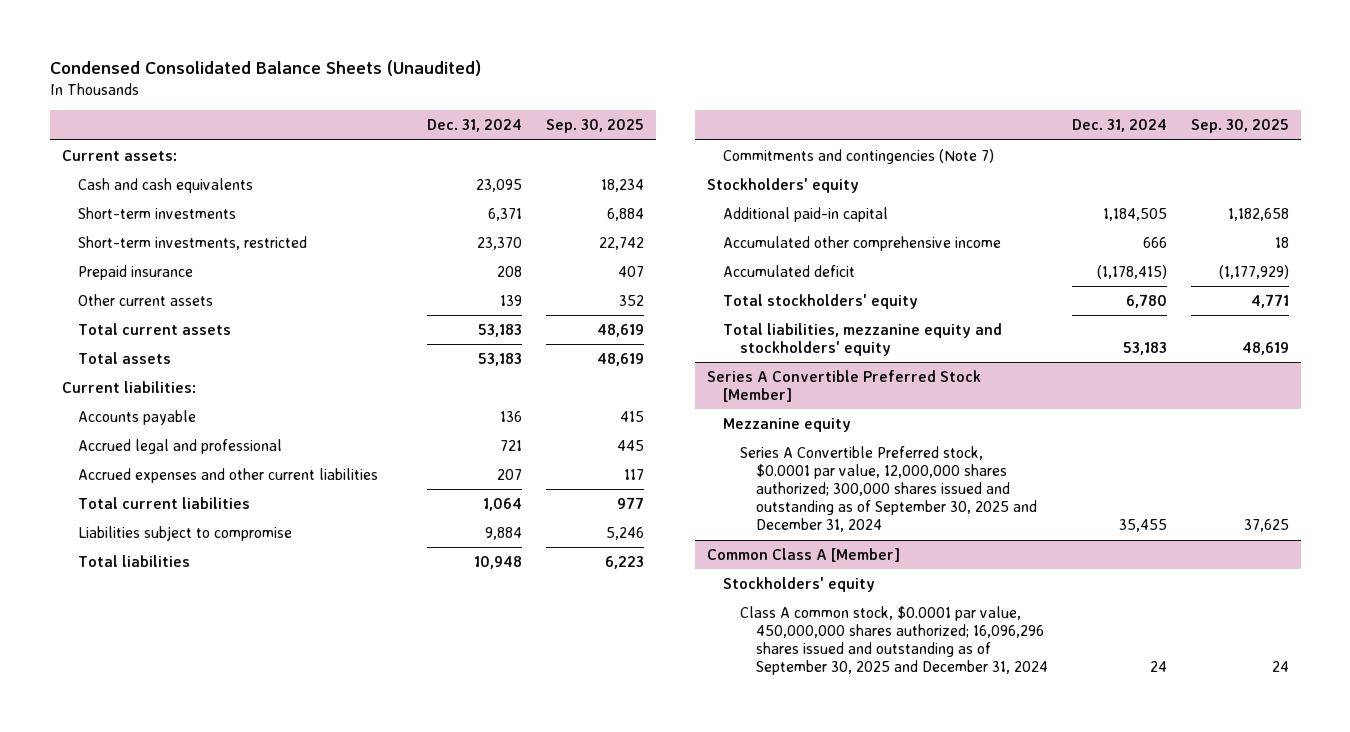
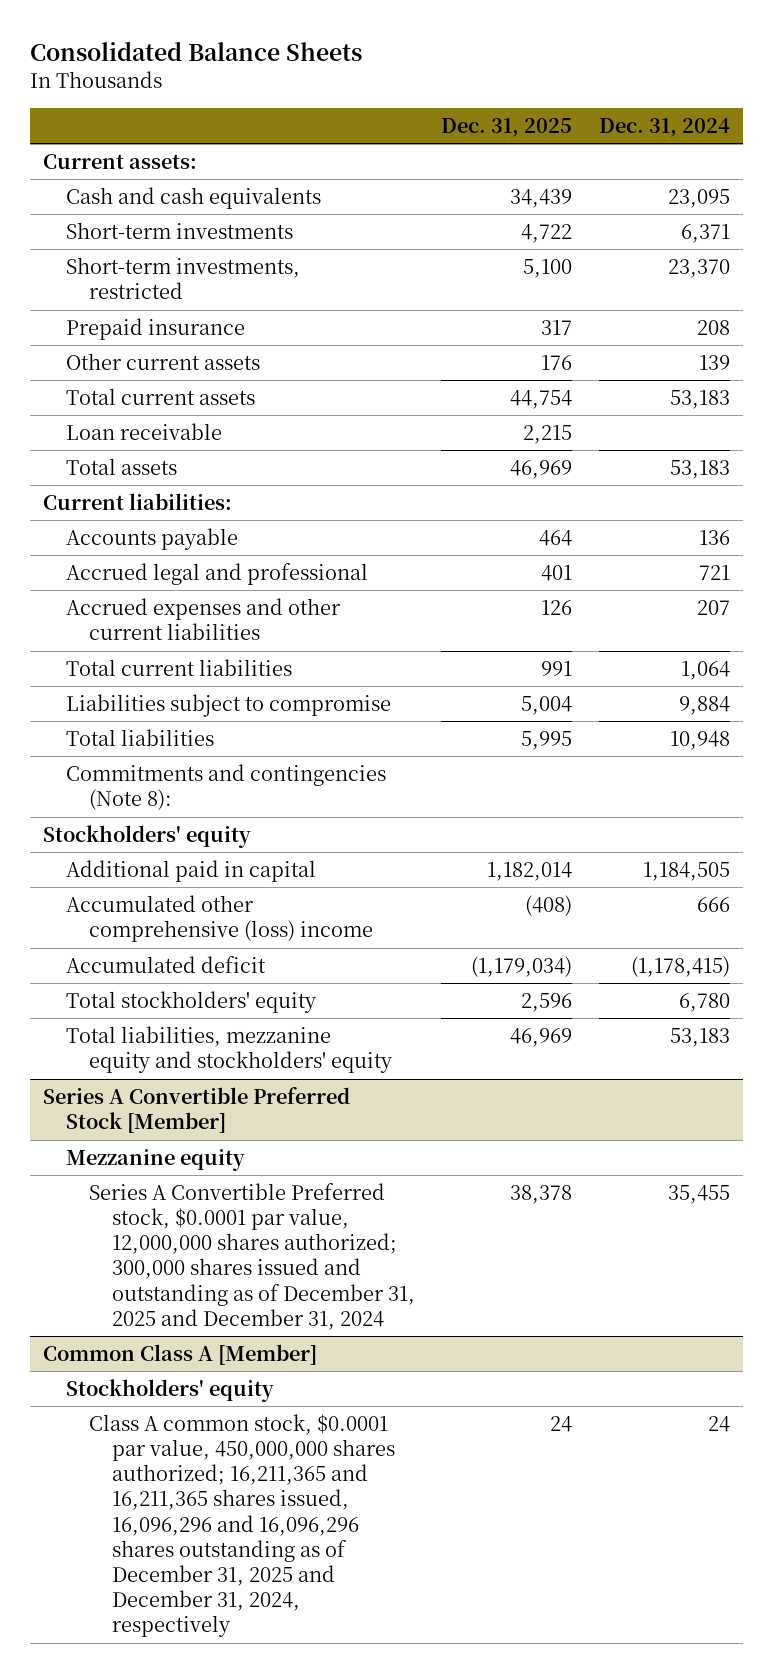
- Condensed Consolidated Balance Sheets (Unaudited)
+ Consolidated Balance Sheets
- | Dec. 31, 2024 | Sep. 30, 2025
+ | Dec. 31, 2025 | Dec. 31, 2024
+ Loan receivable | 2,215 |
- Commitments and contingencies (Note 7)
+ Commitments and contingencies (Note 8):
- Additional paid-in capital | 1,184,505 | 1,182,658
- Accumulated other comprehensive income | 666 | 18
+ Additional paid in capital | 1,182,014 | 1,184,505
+ Accumulated other comprehensive (loss) income | (408) | 666
@ Series A Convertible Preferred Stock [Member]
- Series A Convertible Preferred stock, $0.0001 par value, 12,000,000 shares authorized; 300,000 shares issued and outstanding as of September 30, 2025 and December 31, 2024 | 35,455 | 37,625
+ Series A Convertible Preferred stock, $0.0001 par value, 12,000,000 shares authorized; 300,000 shares issued and outstanding as of December 31, 2025 and December 31, 2024 | 38,378 | 35,455
@ Common Class A [Member]
- Class A common stock, $0.0001 par value, 450,000,000 shares authorized; 16,096,296 shares issued and outstanding as of September 30, 2025 and December 31, 2024 | 24 | 24
+ Class A common stock, $0.0001 par value, 450,000,000 shares authorized; 16,211,365 and 16,211,365 shares issued, 16,096,296 and 16,096,296 shares outstanding as of December 31, 2025 and December 31, 2024, respectively | 24 | 24

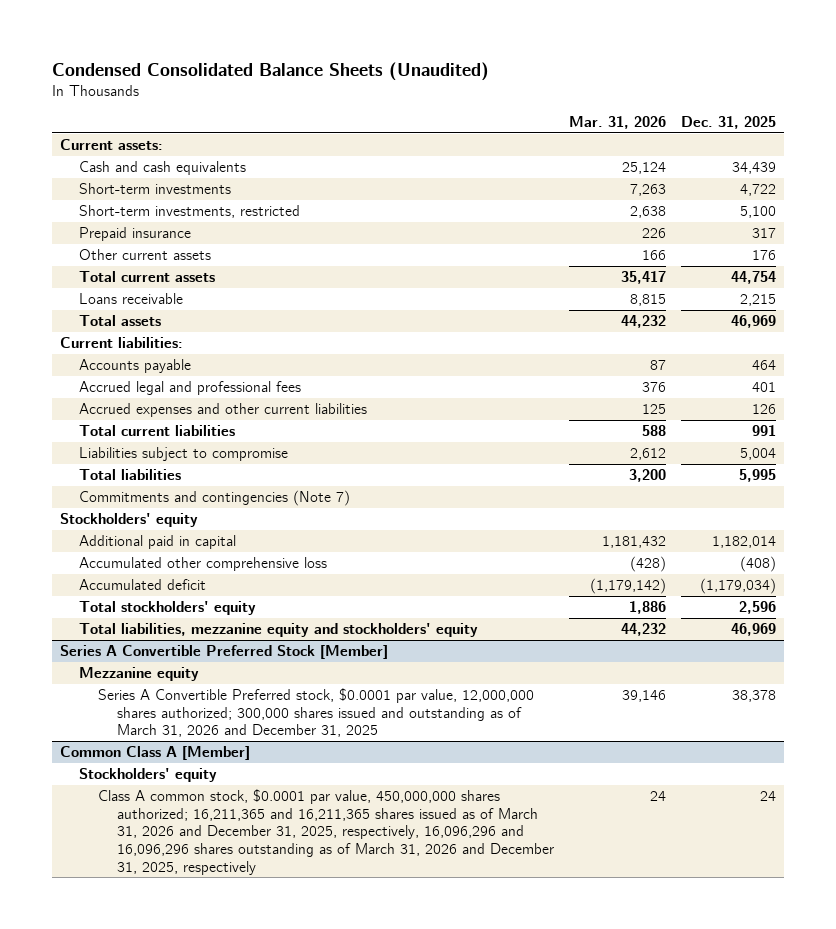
- Consolidated Balance Sheets
+ Condensed Consolidated Balance Sheets (Unaudited)
- | Dec. 31, 2025 | Dec. 31, 2024
+ | Mar. 31, 2026 | Dec. 31, 2025
- Loan receivable | 2,215 |
+ Loans receivable | 8,815 | 2,215
- Accrued legal and professional | 401 | 721
+ Accrued legal and professional fees | 376 | 401
- Commitments and contingencies (Note 8):
+ Commitments and contingencies (Note 7)
- Accumulated other comprehensive (loss) income | (408) | 666
+ Accumulated other comprehensive loss | (428) | (408)
@ Series A Convertible Preferred Stock [Member]
- Series A Convertible Preferred stock, $0.0001 par value, 12,000,000 shares authorized; 300,000 shares issued and outstanding as of December 31, 2025 and December 31, 2024 | 38,378 | 35,455
+ Series A Convertible Preferred stock, $0.0001 par value, 12,000,000 shares authorized; 300,000 shares issued and outstanding as of March 31, 2026 and December 31, 2025 | 39,146 | 38,378
@ Common Class A [Member]
- Class A common stock, $0.0001 par value, 450,000,000 shares authorized; 16,211,365 and 16,211,365 shares issued, 16,096,296 and 16,096,296 shares outstanding as of December 31, 2025 and December 31, 2024, respectively | 24 | 24
+ Class A common stock, $0.0001 par value, 450,000,000 shares authorized; 16,211,365 and 16,211,365 shares issued as of March 31, 2026 and December 31, 2025, respectively, 16,096,296 and 16,096,296 shares outstanding as of March 31, 2026 and December 31, 2025, respectively | 24 | 24

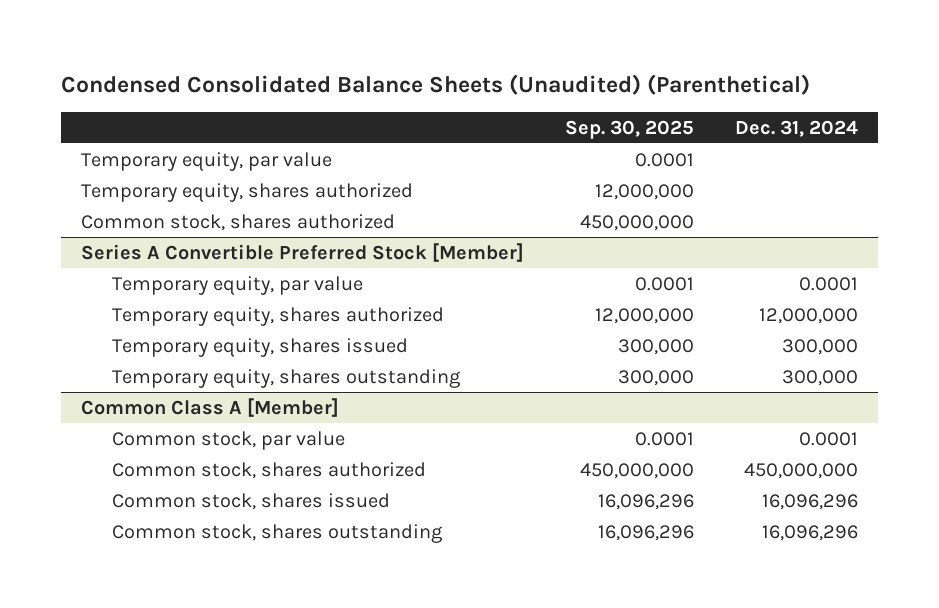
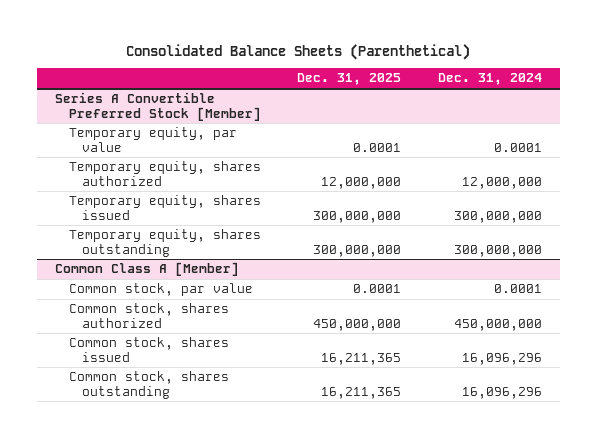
- Condensed Consolidated Balance Sheets (Unaudited) (Parenthetical)
+ Consolidated Balance Sheets (Parenthetical)
- | Sep. 30, 2025 | Dec. 31, 2024
+ | Dec. 31, 2025 | Dec. 31, 2024
- Temporary equity, par value | 0.0001 |
- Temporary equity, shares authorized | 12,000,000 |
- Common stock, shares authorized | 450,000,000 |
@ Series A Convertible Preferred Stock [Member]
- Temporary equity, shares issued | 300,000 | 300,000
- Temporary equity, shares outstanding | 300,000 | 300,000
+ Temporary equity, shares issued | 300,000,000 | 300,000,000
+ Temporary equity, shares outstanding | 300,000,000 | 300,000,000

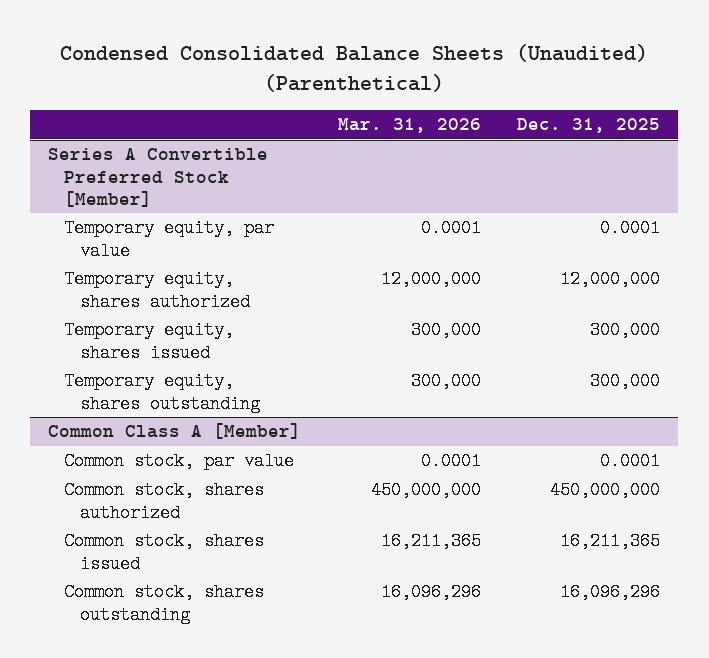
- Consolidated Balance Sheets (Parenthetical)
+ Condensed Consolidated Balance Sheets (Unaudited) (Parenthetical)
- | Dec. 31, 2025 | Dec. 31, 2024
+ | Mar. 31, 2026 | Dec. 31, 2025
@ Series A Convertible Preferred Stock [Member]
- Temporary equity, shares issued | 300,000,000 | 300,000,000
- Temporary equity, shares outstanding | 300,000,000 | 300,000,000
+ Temporary equity, shares issued | 300,000 | 300,000
+ Temporary equity, shares outstanding | 300,000 | 300,000
@ Common Class A [Member]
- Common stock, shares outstanding | 16,211,365 | 16,096,296
+ Common stock, shares outstanding | 16,096,296 | 16,096,296

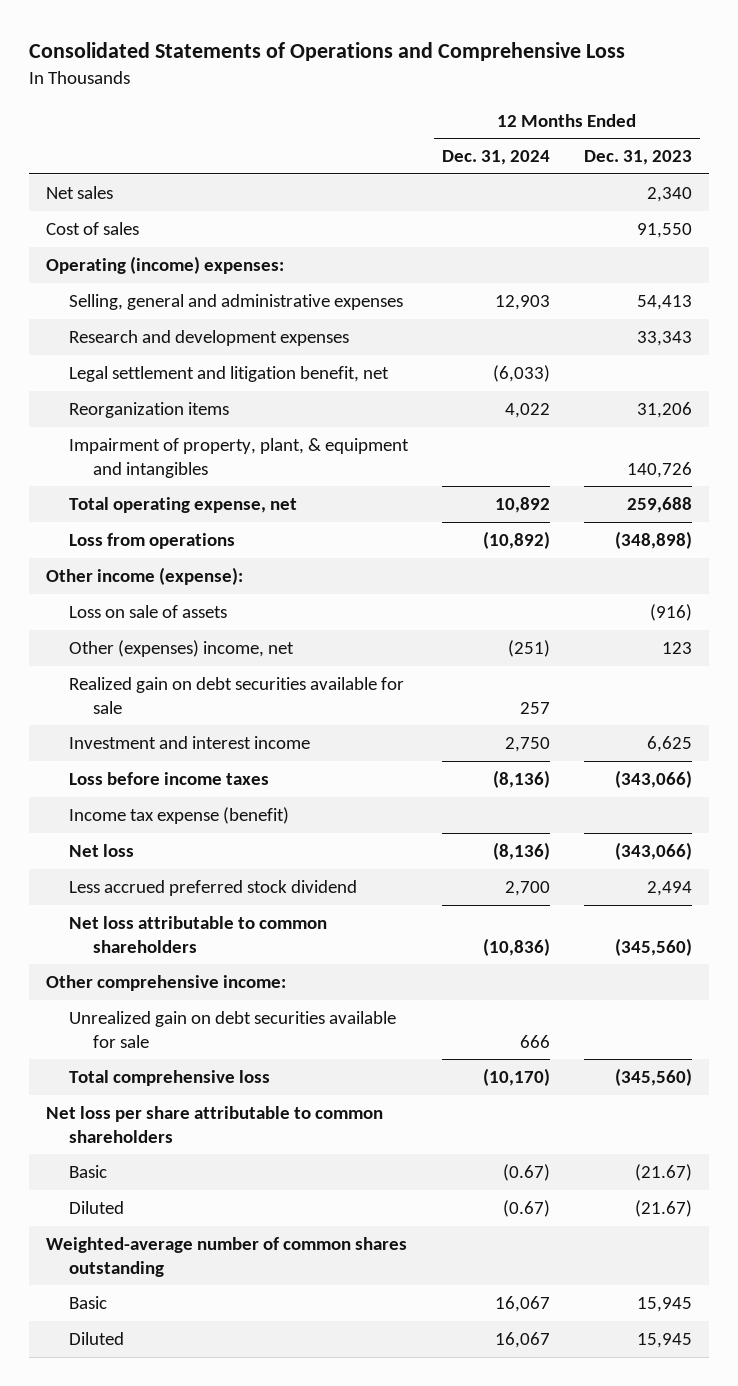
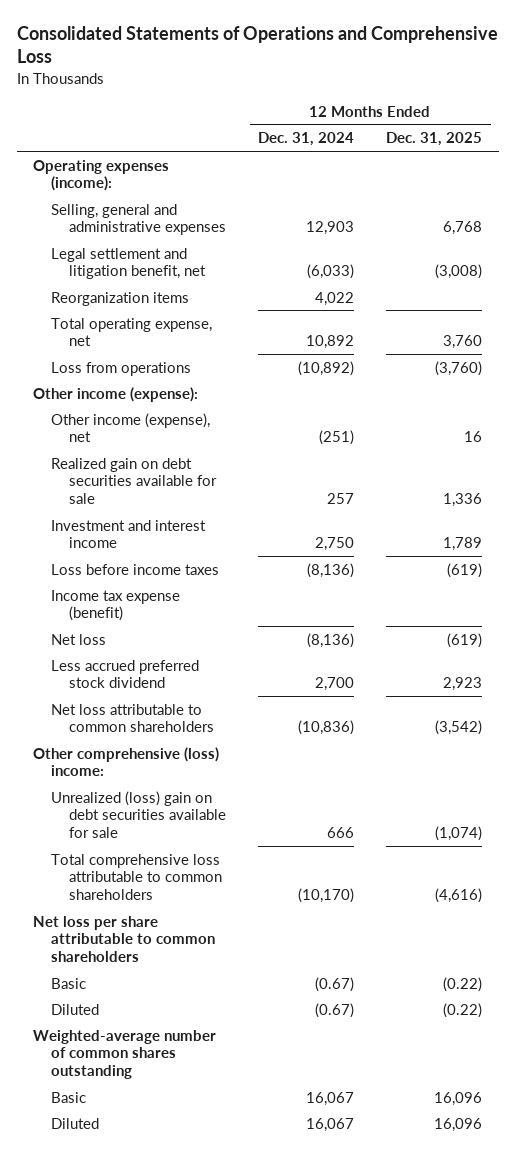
- | 12 Months Ended Dec. 31, 2024 | 12 Months Ended Dec. 31, 2023
+ | 12 Months Ended Dec. 31, 2024 | 12 Months Ended Dec. 31, 2025
- Net sales | | 2,340
- Cost of sales | | 91,550
- Operating (income) expenses:
+ Operating expenses (income):
- Research and development expenses | | 33,343
- Impairment of property, plant, & equipment and intangibles | | 140,726
- Loss on sale of assets | | (916)
- Other (expenses) income, net | (251) | 123
+ Other income (expense), net | (251) | 16
- Other comprehensive income:
- Unrealized gain on debt securities available for sale | 666 |
- Total comprehensive loss | (10,170) | (345,560)
+ Other comprehensive (loss) income:
+ Unrealized (loss) gain on debt securities available for sale | 666 | (1,074)
+ Total comprehensive loss attributable to common shareholders | (10,170) | (4,616)

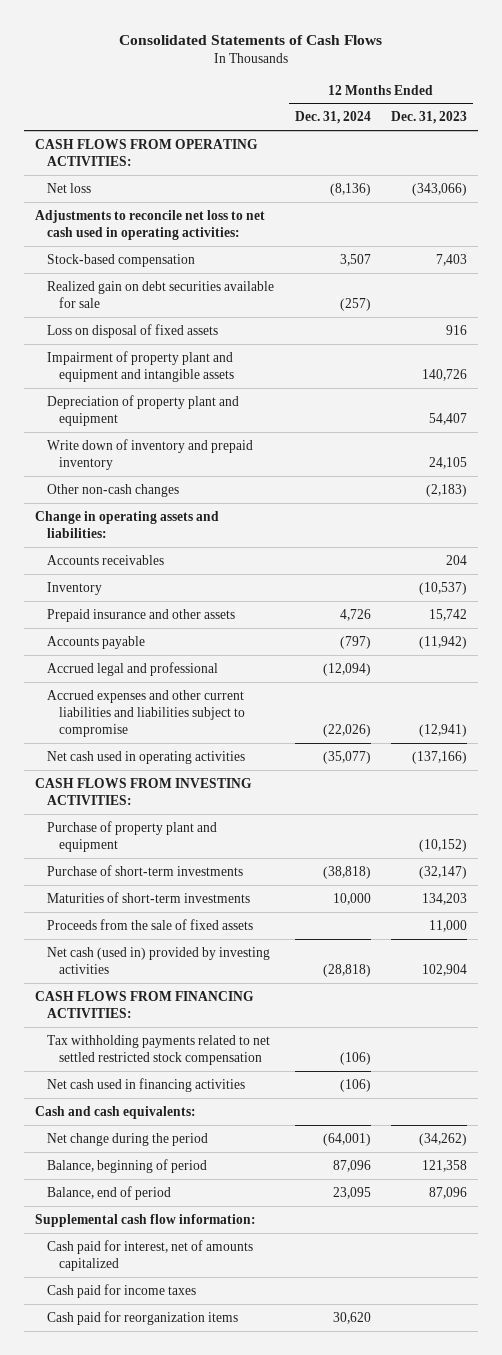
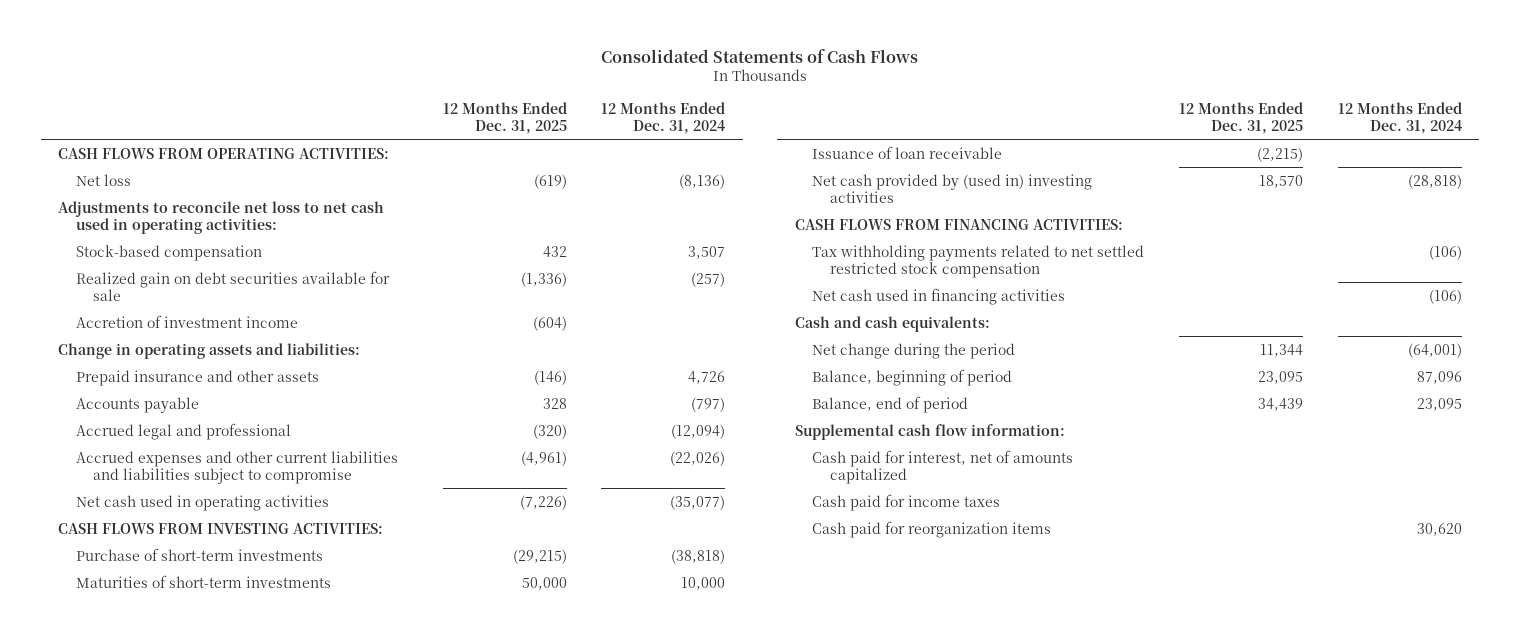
- | 12 Months Ended Dec. 31, 2024 | 12 Months Ended Dec. 31, 2023
+ | 12 Months Ended Dec. 31, 2025 | 12 Months Ended Dec. 31, 2024
- Loss on disposal of fixed assets | | 916
- Impairment of property plant and equipment and intangible assets | | 140,726
- Depreciation of property plant and equipment | | 54,407
- Write down of inventory and prepaid inventory | | 24,105
- Other non-cash changes | | (2,183)
+ Accretion of investment income | (604) |
- Accounts receivables | | 204
- Inventory | | (10,537)
- Purchase of property plant and equipment | | (10,152)
- Proceeds from the sale of fixed assets | | 11,000
- Net cash (used in) provided by investing activities | (28,818) | 102,904
+ Issuance of loan receivable | (2,215) |
+ Net cash provided by (used in) investing activities | 18,570 | (28,818)

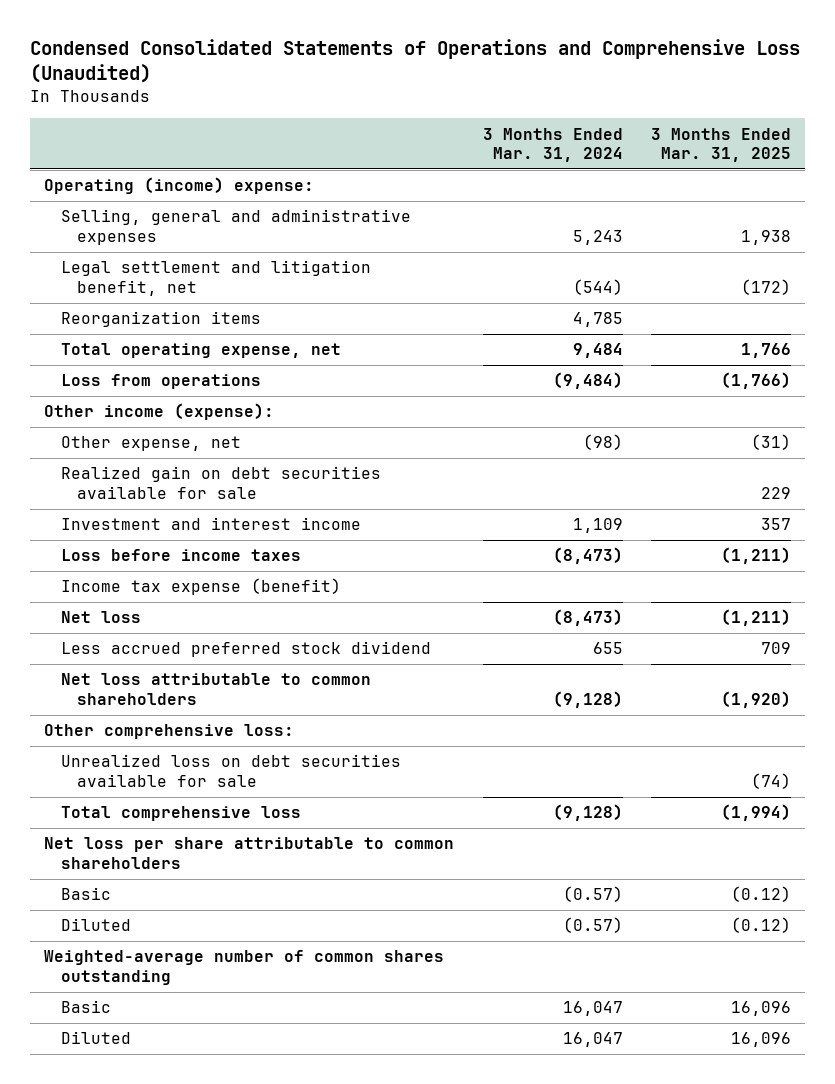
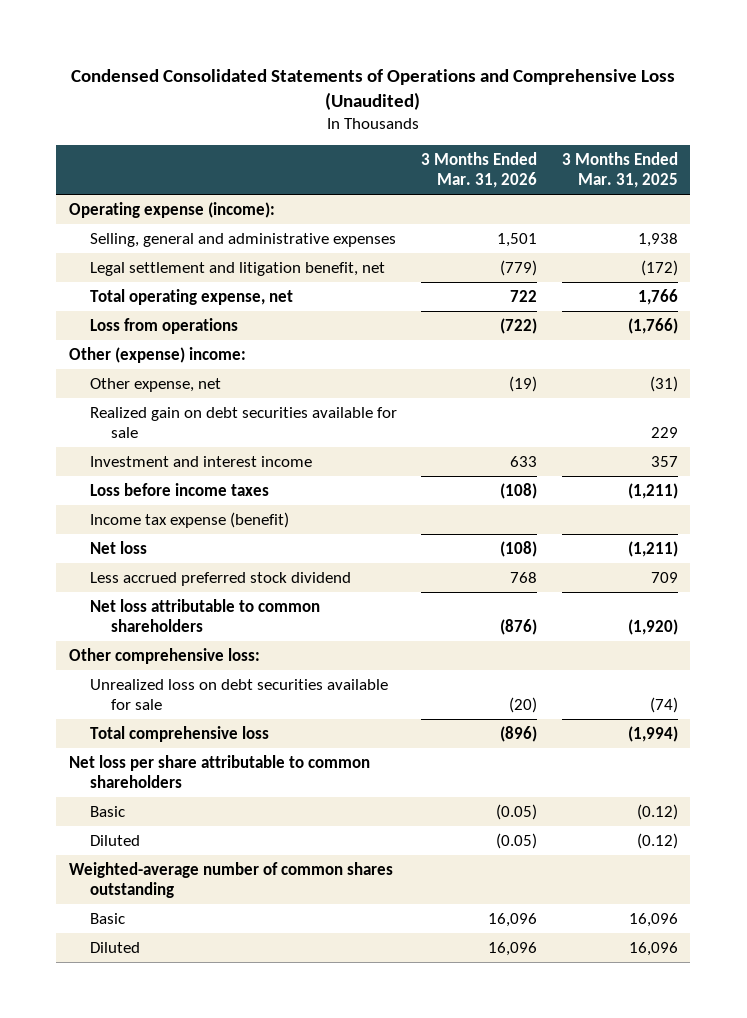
- | 3 Months Ended Mar. 31, 2024 | 3 Months Ended Mar. 31, 2025
+ | 3 Months Ended Mar. 31, 2026 | 3 Months Ended Mar. 31, 2025
- Operating (income) expense:
+ Operating expense (income):
- Reorganization items | 4,785 |
- Other income (expense):
+ Other (expense) income:

